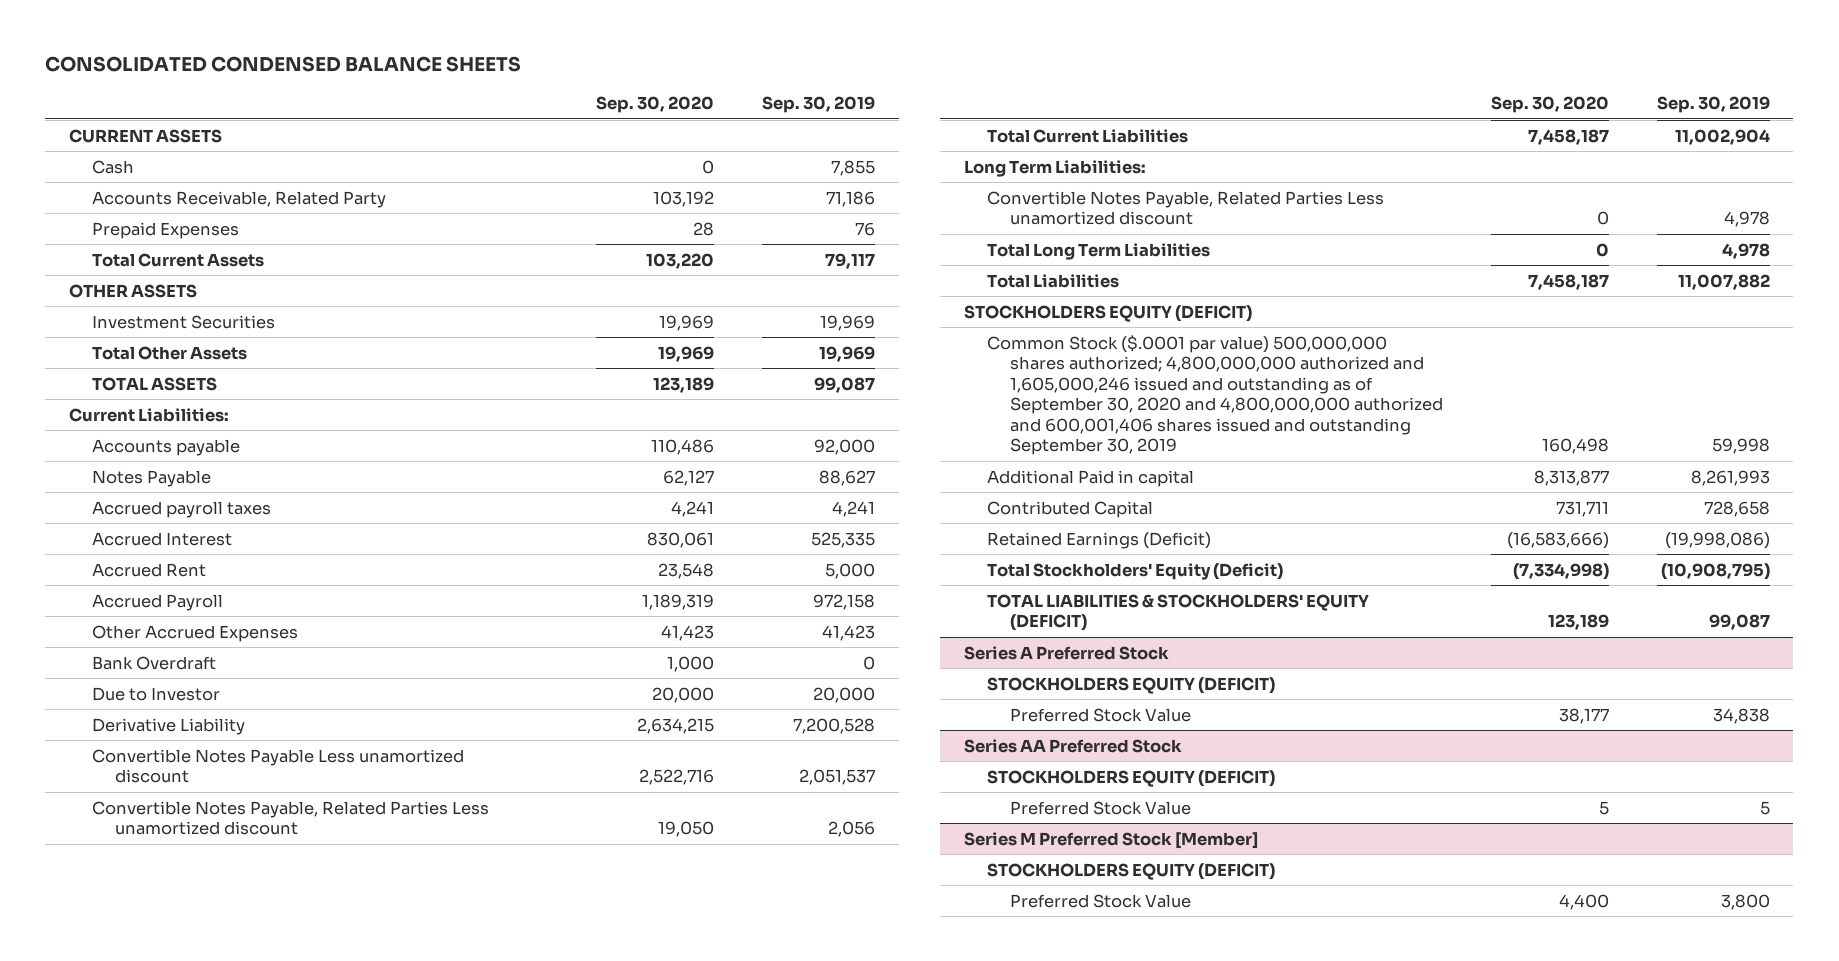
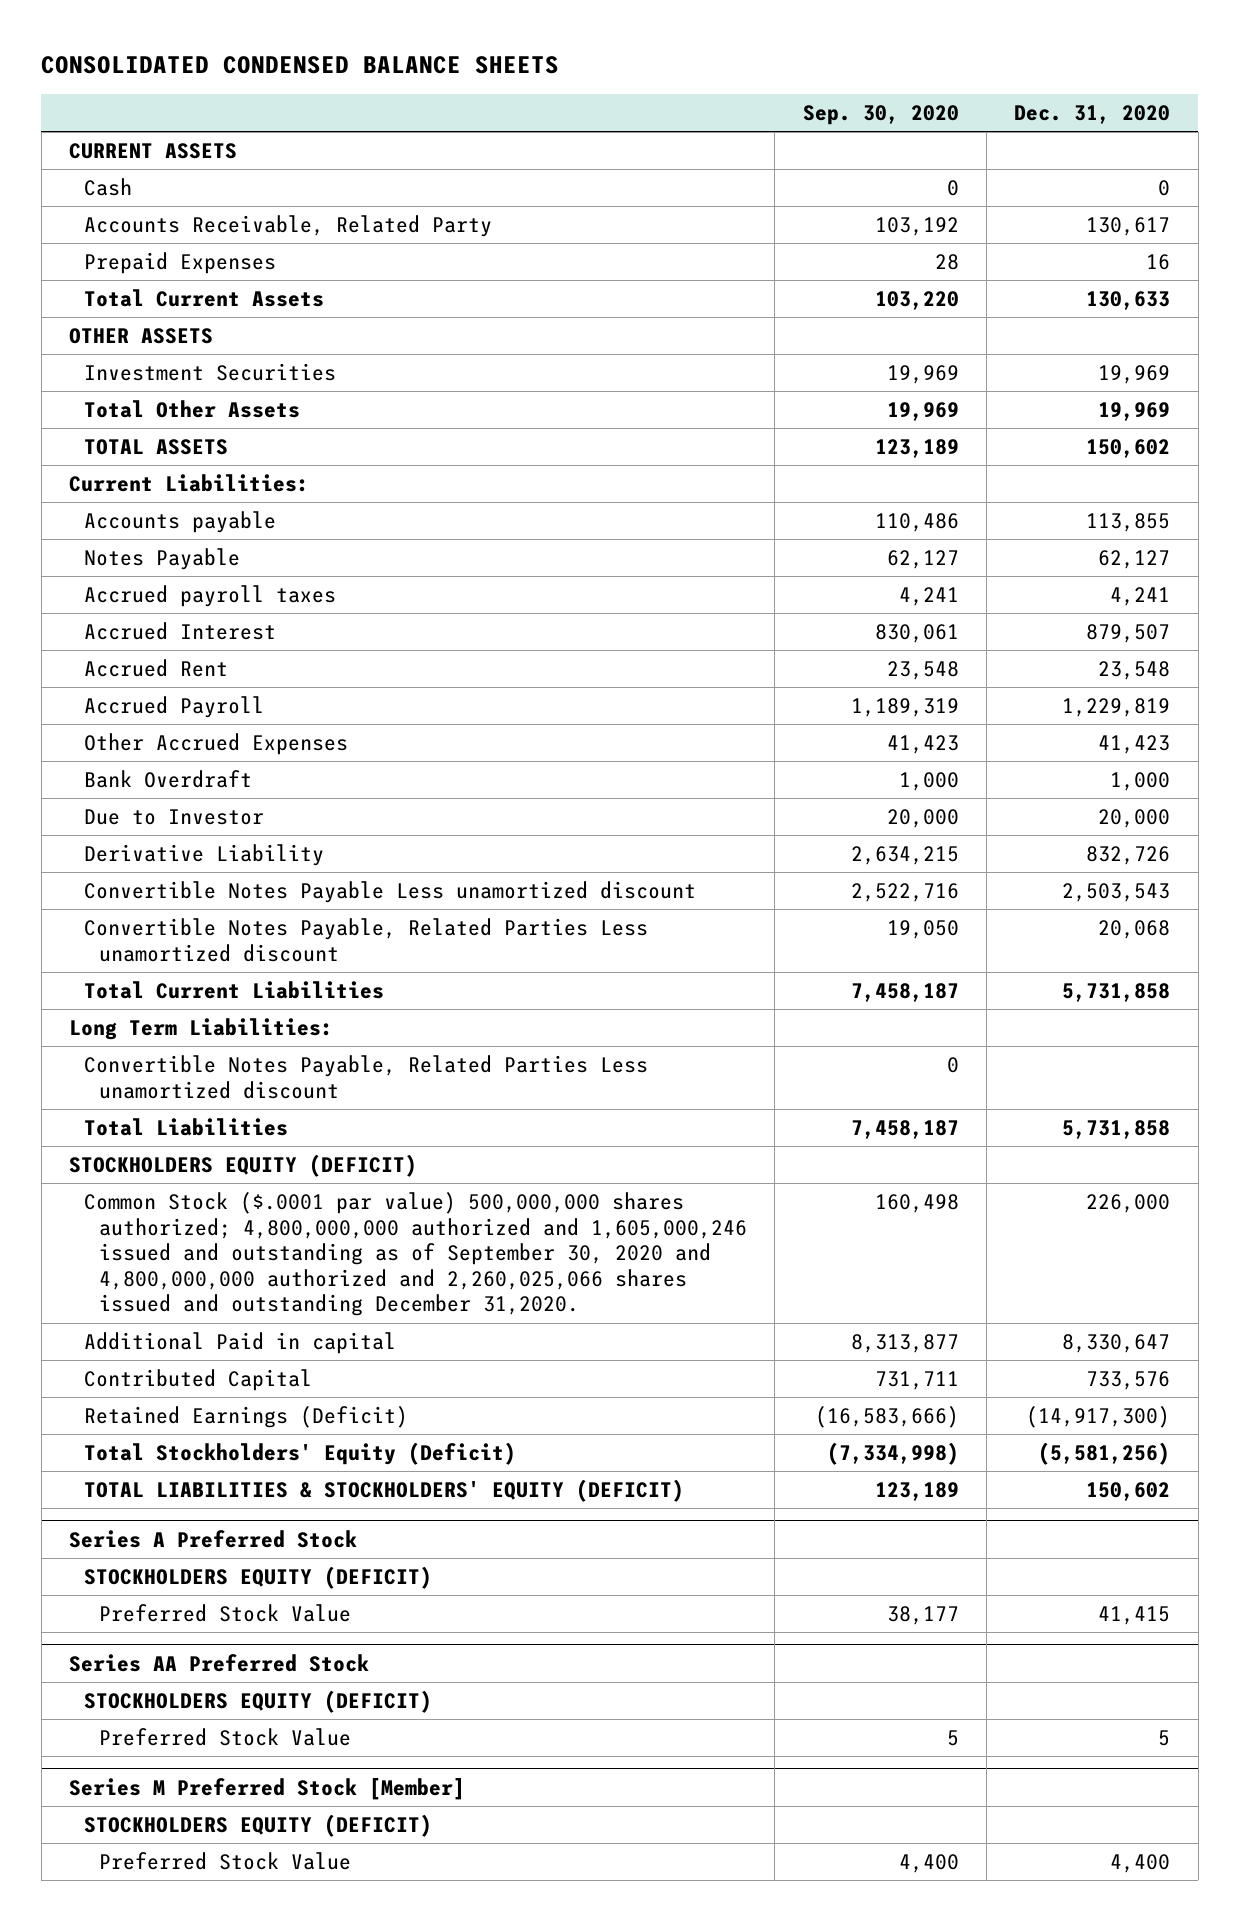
- | Sep. 30, 2020 | Sep. 30, 2019
+ | Sep. 30, 2020 | Dec. 31, 2020
- Total Long Term Liabilities | 0 | 4,978
- Common Stock ($.0001 par value) 500,000,000 shares authorized; 4,800,000,000 authorized and 1,605,000,246 issued and outstanding as of September 30, 2020 and 4,800,000,000 authorized and 600,001,406 shares issued and outstanding September 30, 2019 | 160,498 | 59,998
+ Common Stock ($.0001 par value) 500,000,000 shares authorized; 4,800,000,000 authorized and 1,605,000,246 issued and outstanding as of September 30, 2020 and 4,800,000,000 authorized and 2,260,025,066 shares issued and outstanding December 31,2020. | 160,498 | 226,000

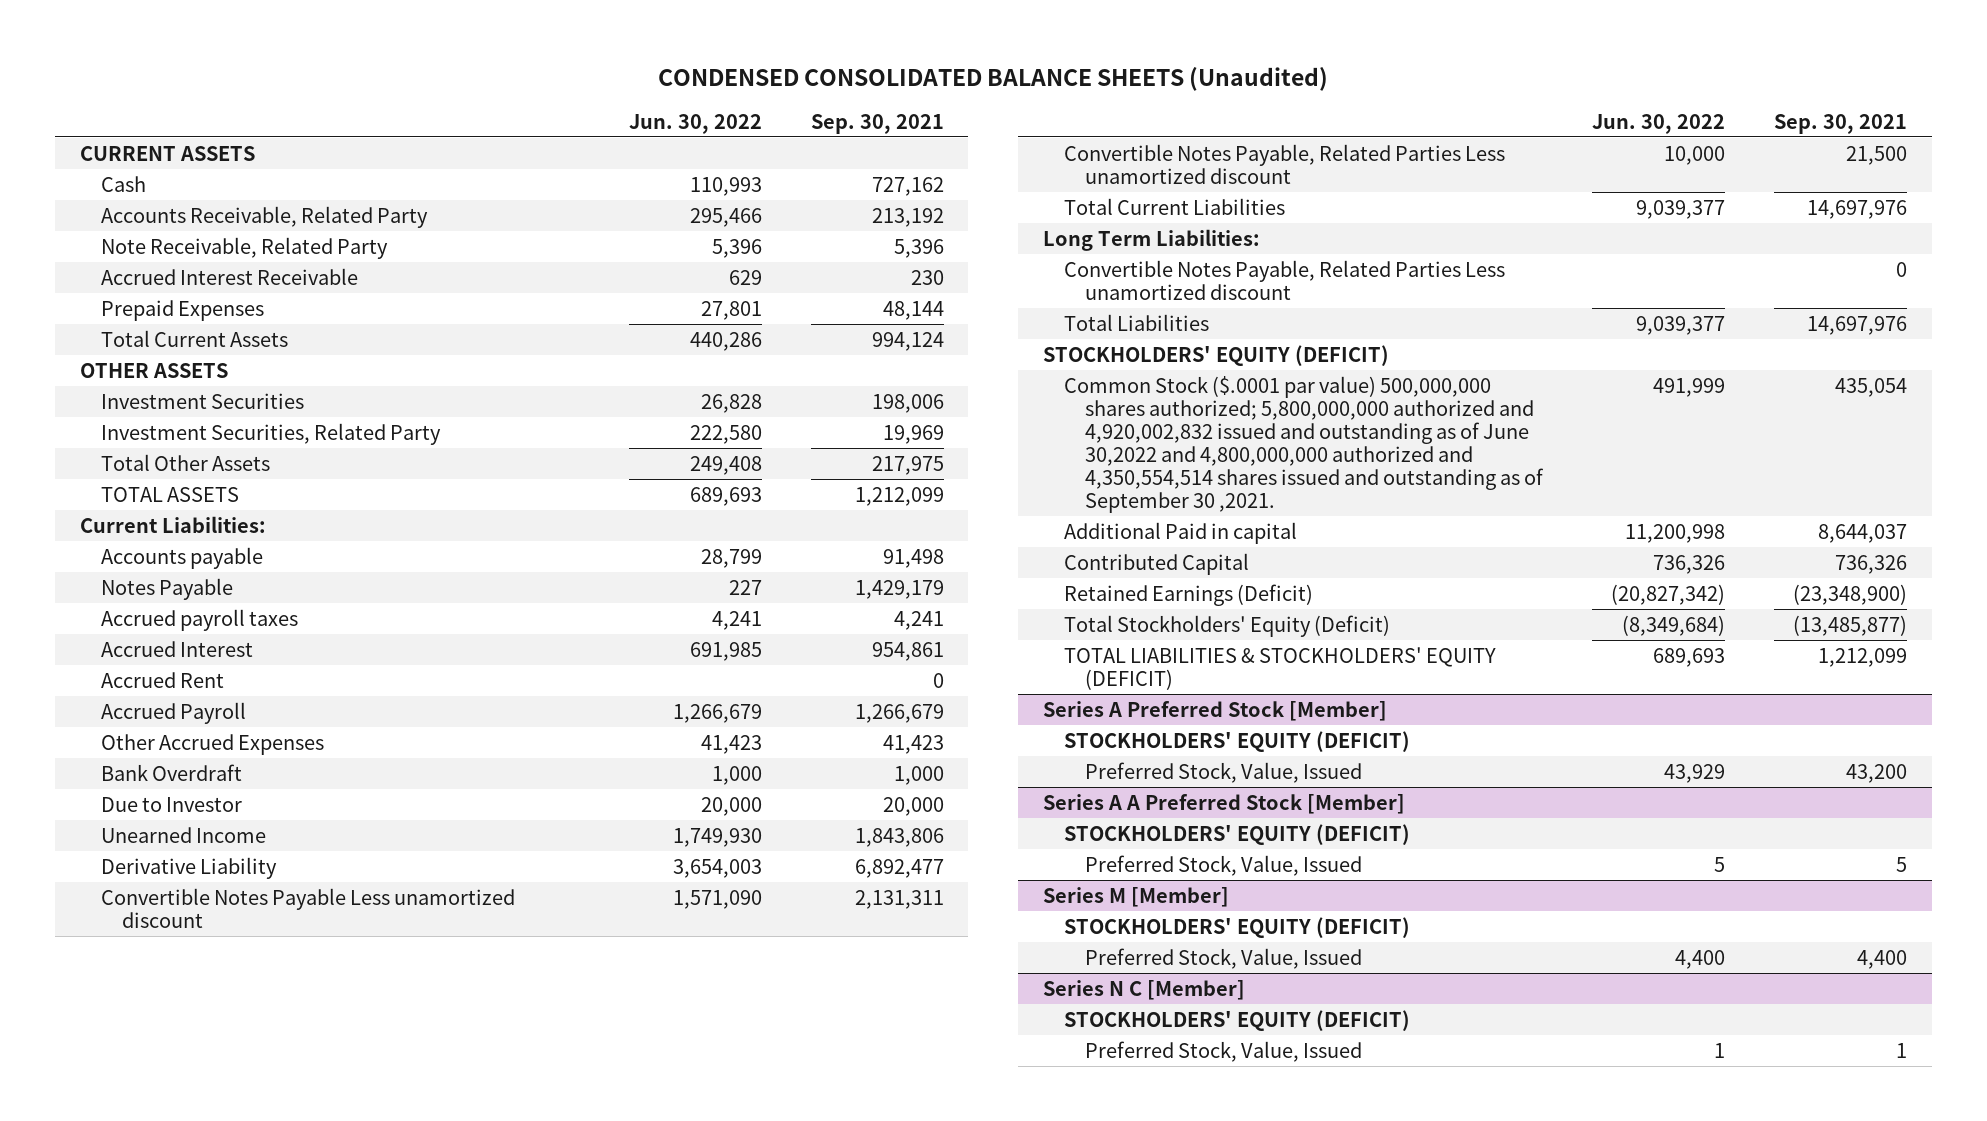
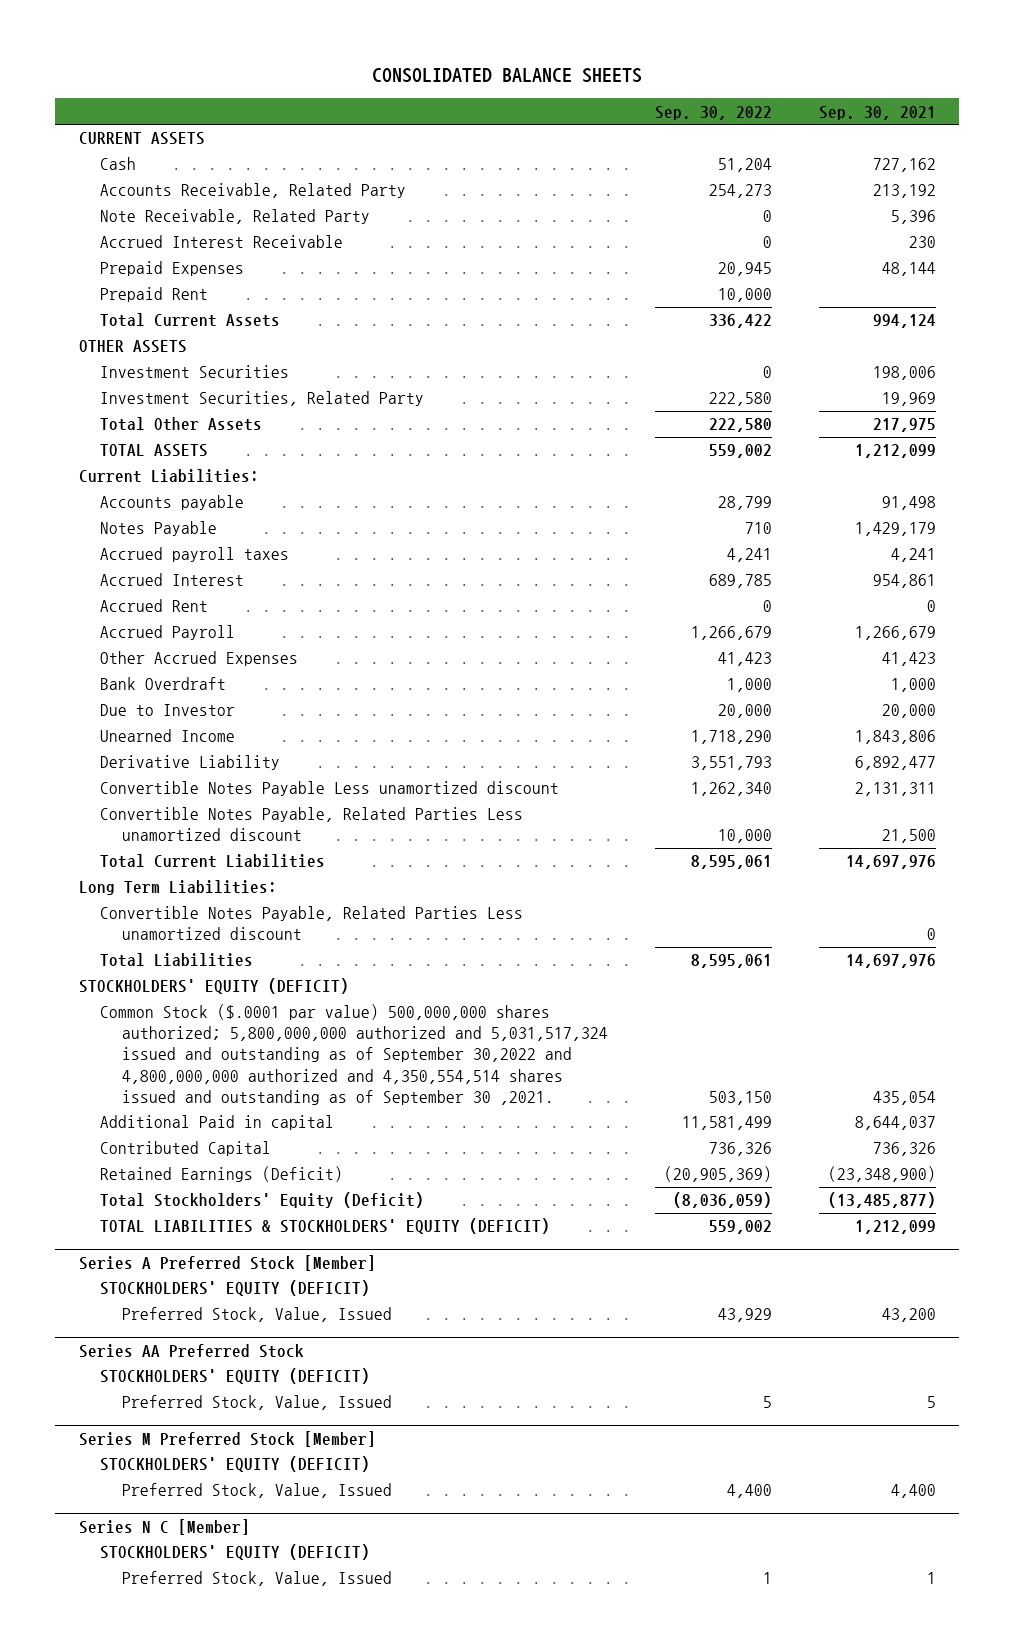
- CONDENSED CONSOLIDATED BALANCE SHEETS (Unaudited)
+ CONSOLIDATED BALANCE SHEETS
- | Jun. 30, 2022 | Sep. 30, 2021
+ | Sep. 30, 2022 | Sep. 30, 2021
+ Prepaid Rent | 10,000 |
- Common Stock ($.0001 par value) 500,000,000 shares authorized; 5,800,000,000 authorized and 4,920,002,832 issued and outstanding as of June 30,2022 and 4,800,000,000 authorized and 4,350,554,514 shares issued and outstanding as of September 30 ,2021. | 491,999 | 435,054
+ Common Stock ($.0001 par value) 500,000,000 shares authorized; 5,800,000,000 authorized and 5,031,517,324 issued and outstanding as of September 30,2022 and 4,800,000,000 authorized and 4,350,554,514 shares issued and outstanding as of September 30 ,2021. | 503,150 | 435,054
- Series A A Preferred Stock [Member]
+ Series AA Preferred Stock
- Series M [Member]
+ Series M Preferred Stock [Member]

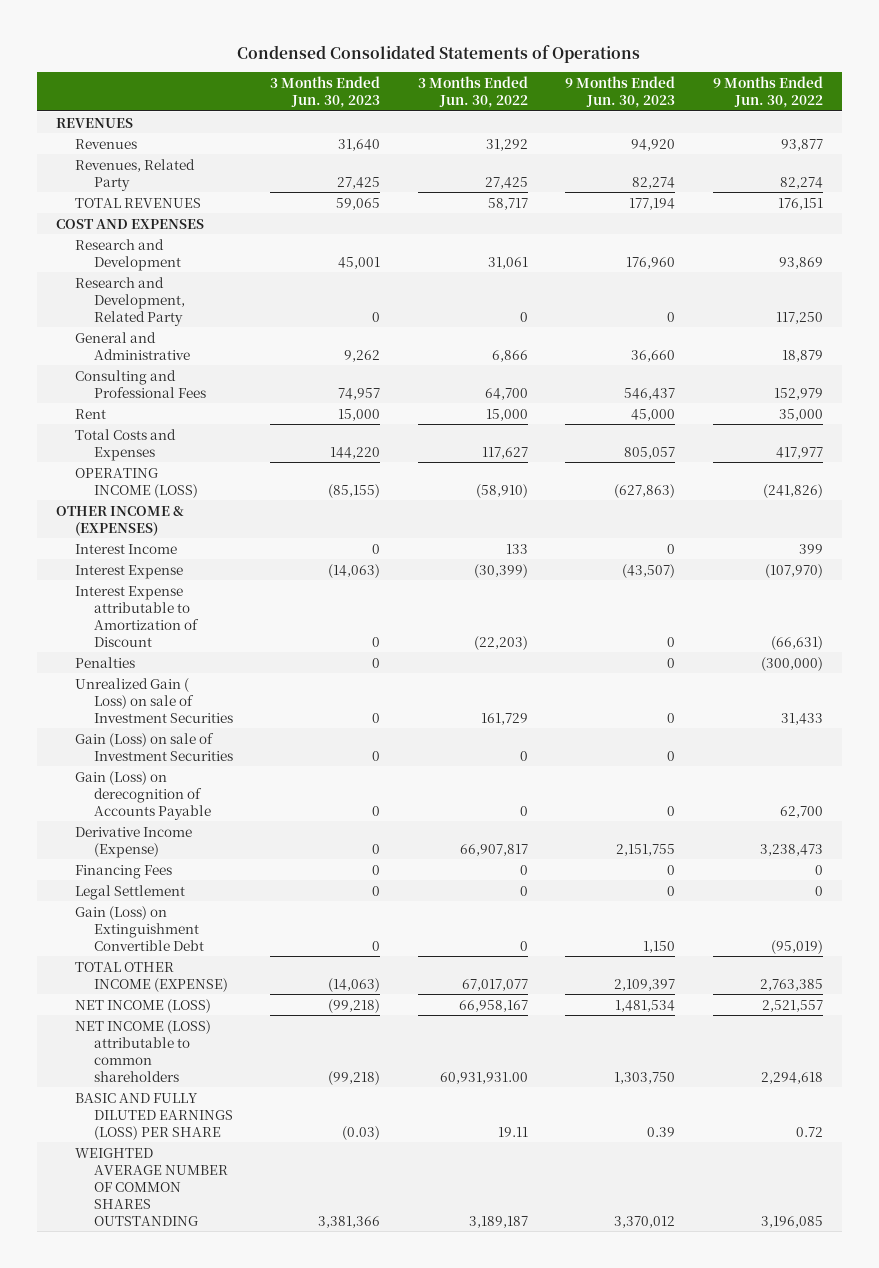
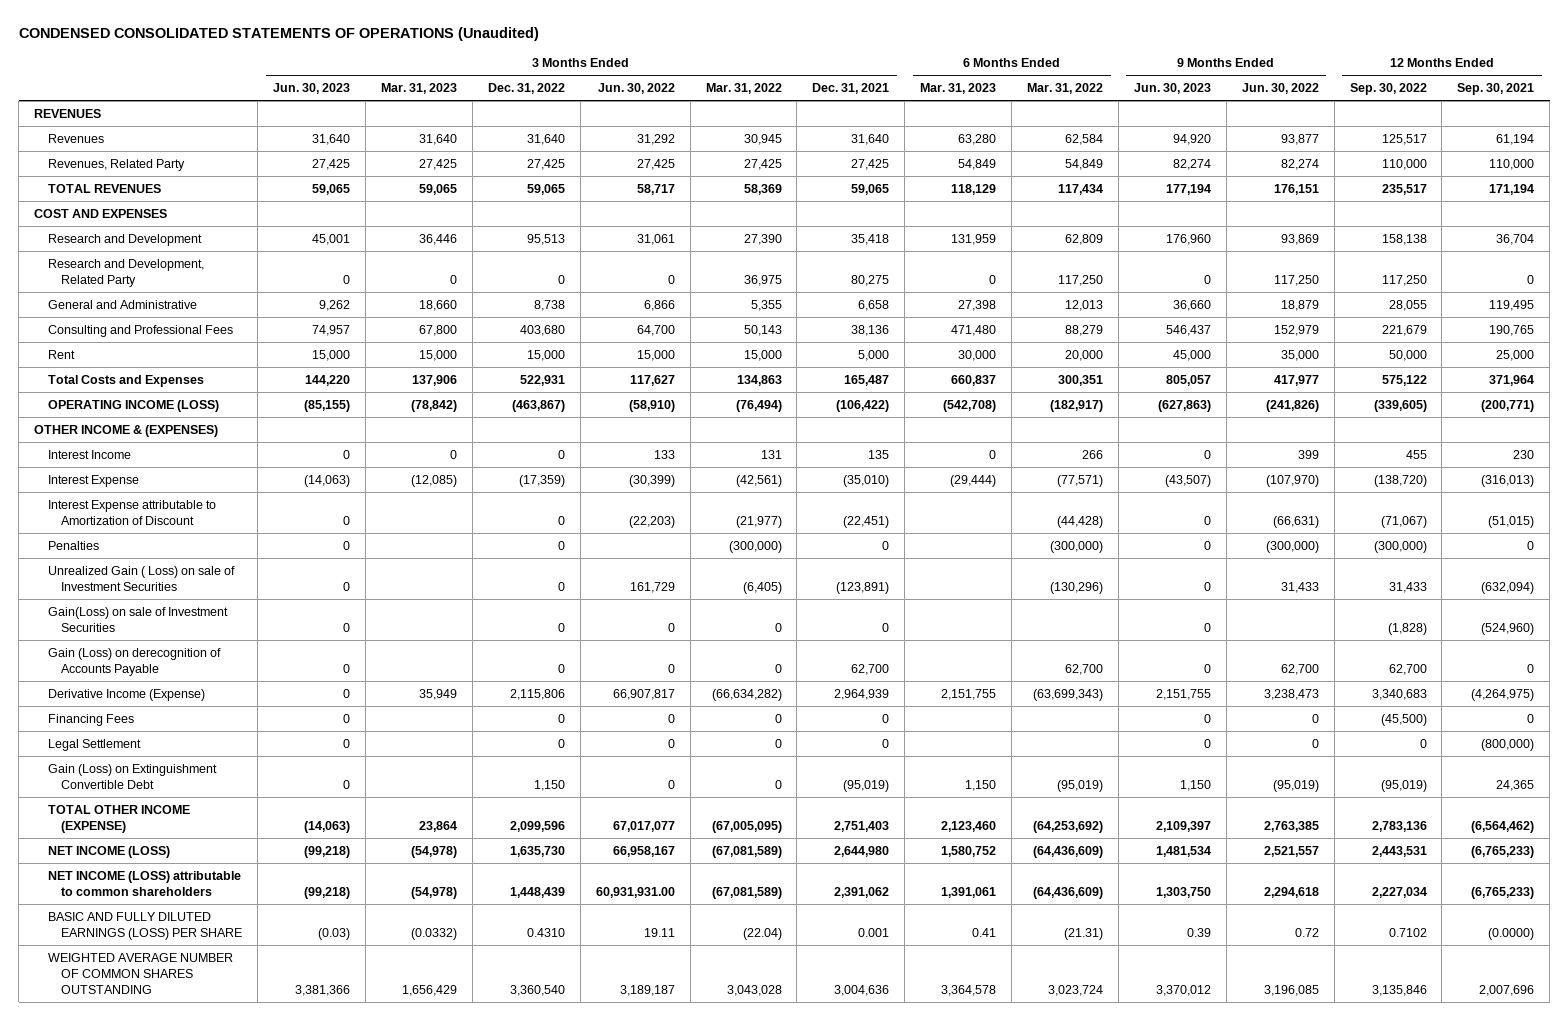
- Condensed Consolidated Statements of Operations
+ CONDENSED CONSOLIDATED STATEMENTS OF OPERATIONS (Unaudited)
- | 3 Months Ended Jun. 30, 2023 | 3 Months Ended Jun. 30, 2022 | 9 Months Ended Jun. 30, 2023 | 9 Months Ended Jun. 30, 2022
+ | 3 Months Ended Jun. 30, 2023 | 3 Months Ended Mar. 31, 2023 | 3 Months Ended Dec. 31, 2022 | 3 Months Ended Jun. 30, 2022 | 3 Months Ended Mar. 31, 2022 | 3 Months Ended Dec. 31, 2021 | 6 Months Ended Mar. 31, 2023 | 6 Months Ended Mar. 31, 2022 | 9 Months Ended Jun. 30, 2023 | 9 Months Ended Jun. 30, 2022 | 12 Months Ended Sep. 30, 2022 | 12 Months Ended Sep. 30, 2021
- Gain (Loss) on sale of Investment Securities | 0 | 0 | 0 |
+ Gain(Loss) on sale of Investment Securities | 0 | | 0 | 0 | 0 | 0 | | | 0 | | (1,828) | (524,960)

